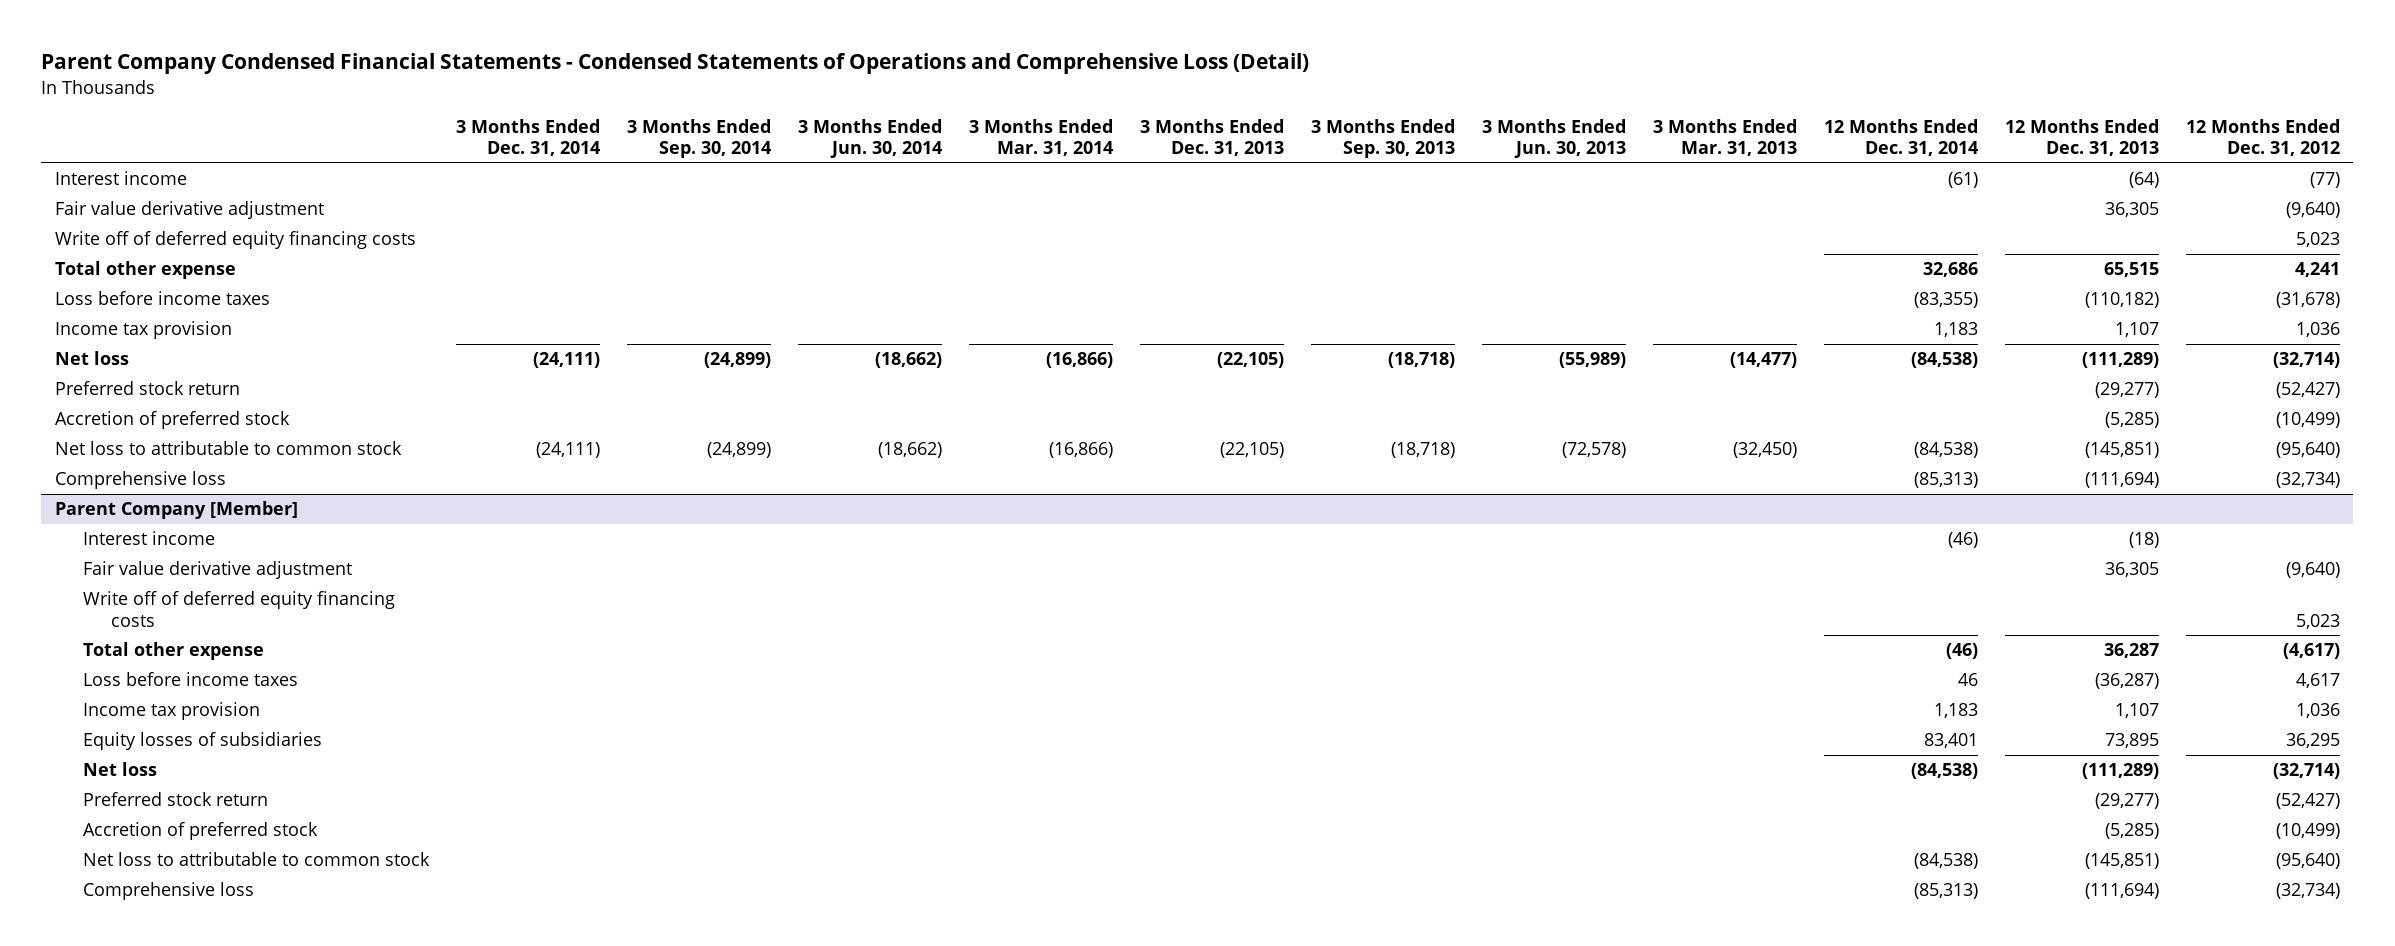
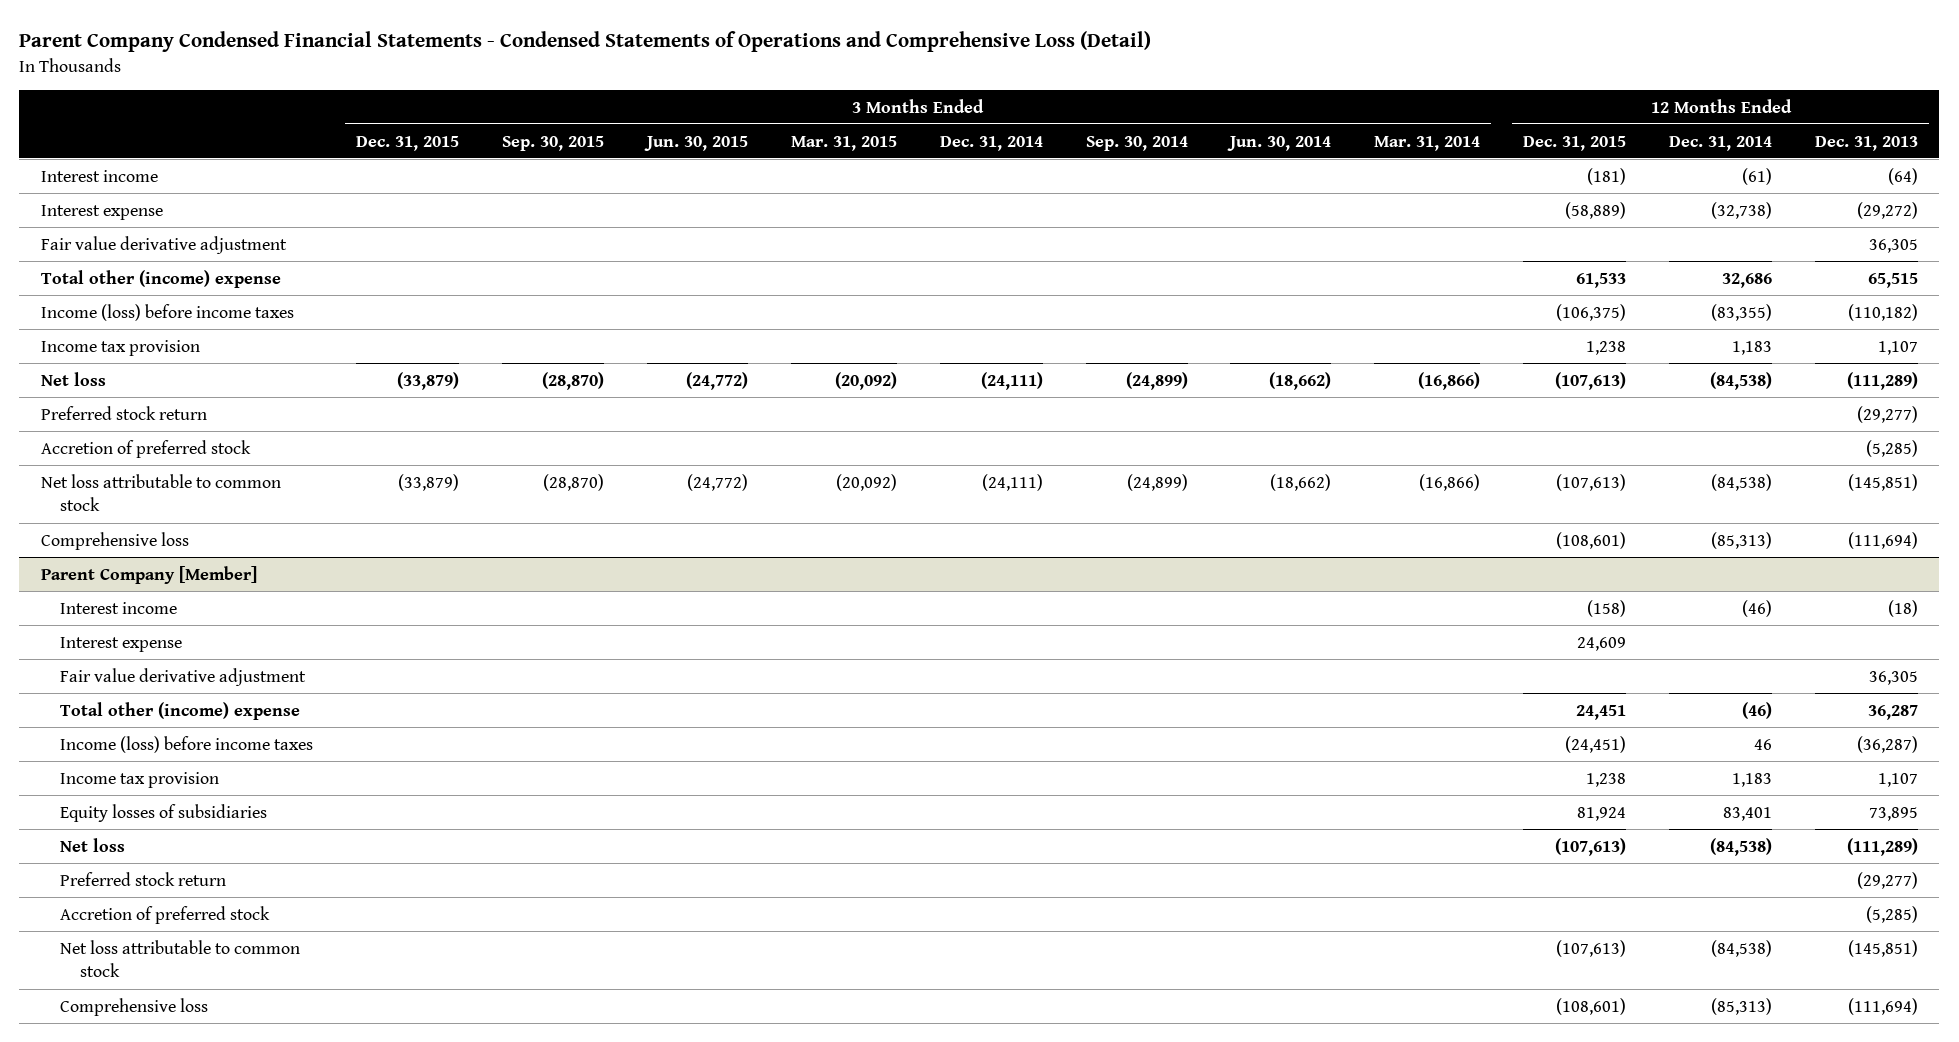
- | 3 Months Ended Dec. 31, 2014 | 3 Months Ended Sep. 30, 2014 | 3 Months Ended Jun. 30, 2014 | 3 Months Ended Mar. 31, 2014 | 3 Months Ended Dec. 31, 2013 | 3 Months Ended Sep. 30, 2013 | 3 Months Ended Jun. 30, 2013 | 3 Months Ended Mar. 31, 2013 | 12 Months Ended Dec. 31, 2014 | 12 Months Ended Dec. 31, 2013 | 12 Months Ended Dec. 31, 2012
+ | 3 Months Ended Dec. 31, 2015 | 3 Months Ended Sep. 30, 2015 | 3 Months Ended Jun. 30, 2015 | 3 Months Ended Mar. 31, 2015 | 3 Months Ended Dec. 31, 2014 | 3 Months Ended Sep. 30, 2014 | 3 Months Ended Jun. 30, 2014 | 3 Months Ended Mar. 31, 2014 | 12 Months Ended Dec. 31, 2015 | 12 Months Ended Dec. 31, 2014 | 12 Months Ended Dec. 31, 2013
+ Interest expense | | | | | | | | | (58,889) | (32,738) | (29,272)
- Write off of deferred equity financing costs | | | | | | | | | | | 5,023
- Total other expense | | | | | | | | | 32,686 | 65,515 | 4,241
- Loss before income taxes | | | | | | | | | (83,355) | (110,182) | (31,678)
+ Total other (income) expense | | | | | | | | | 61,533 | 32,686 | 65,515
+ Income (loss) before income taxes | | | | | | | | | (106,375) | (83,355) | (110,182)
- Net loss to attributable to common stock | (24,111) | (24,899) | (18,662) | (16,866) | (22,105) | (18,718) | (72,578) | (32,450) | (84,538) | (145,851) | (95,640)
+ Net loss attributable to common stock | (33,879) | (28,870) | (24,772) | (20,092) | (24,111) | (24,899) | (18,662) | (16,866) | (107,613) | (84,538) | (145,851)
@ Parent Company [Member]
+ Interest expense | | | | | | | | | 24,609 | |
- Write off of deferred equity financing costs | | | | | | | | | | | 5,023
- Total other expense | | | | | | | | | (46) | 36,287 | (4,617)
- Loss before income taxes | | | | | | | | | 46 | (36,287) | 4,617
+ Total other (income) expense | | | | | | | | | 24,451 | (46) | 36,287
+ Income (loss) before income taxes | | | | | | | | | (24,451) | 46 | (36,287)
- Net loss to attributable to common stock | | | | | | | | | (84,538) | (145,851) | (95,640)
+ Net loss attributable to common stock | | | | | | | | | (107,613) | (84,538) | (145,851)

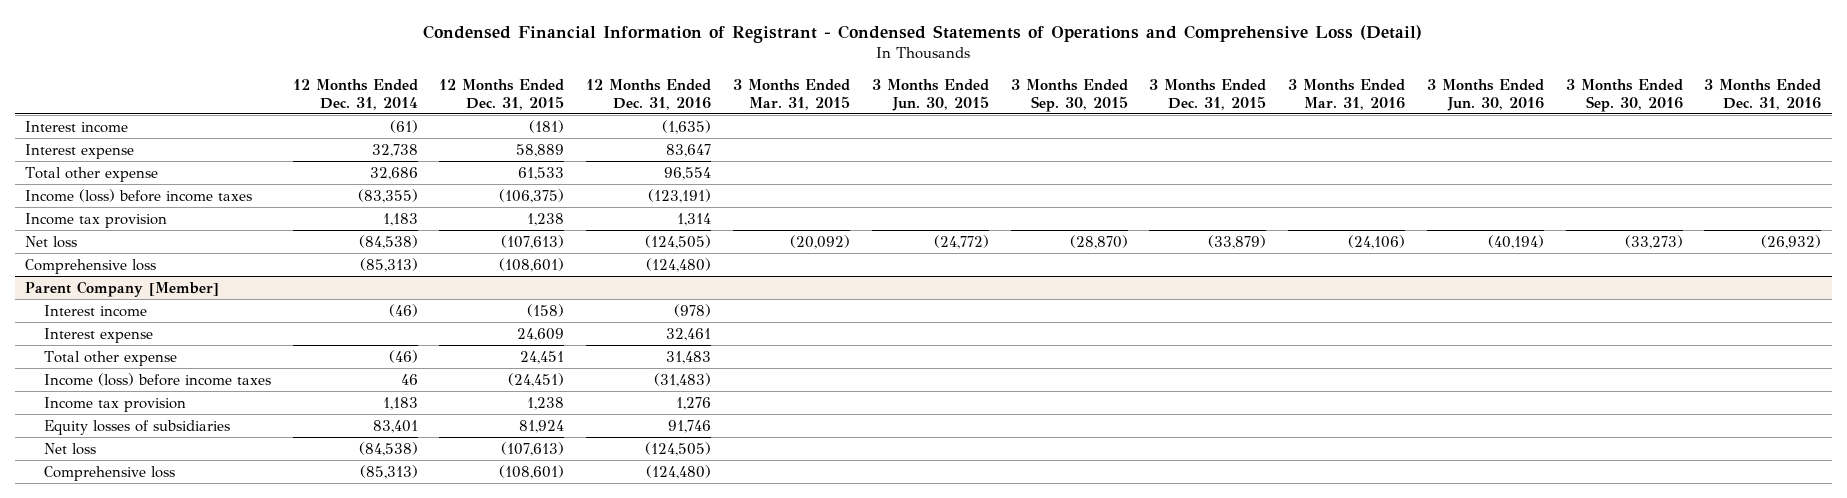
- Parent Company Condensed Financial Statements - Condensed Statements of Operations and Comprehensive Loss (Detail)
+ Condensed Financial Information of Registrant - Condensed Statements of Operations and Comprehensive Loss (Detail)
- | 3 Months Ended Dec. 31, 2015 | 3 Months Ended Sep. 30, 2015 | 3 Months Ended Jun. 30, 2015 | 3 Months Ended Mar. 31, 2015 | 3 Months Ended Dec. 31, 2014 | 3 Months Ended Sep. 30, 2014 | 3 Months Ended Jun. 30, 2014 | 3 Months Ended Mar. 31, 2014 | 12 Months Ended Dec. 31, 2015 | 12 Months Ended Dec. 31, 2014 | 12 Months Ended Dec. 31, 2013
+ | 12 Months Ended Dec. 31, 2014 | 12 Months Ended Dec. 31, 2015 | 12 Months Ended Dec. 31, 2016 | 3 Months Ended Mar. 31, 2015 | 3 Months Ended Jun. 30, 2015 | 3 Months Ended Sep. 30, 2015 | 3 Months Ended Dec. 31, 2015 | 3 Months Ended Mar. 31, 2016 | 3 Months Ended Jun. 30, 2016 | 3 Months Ended Sep. 30, 2016 | 3 Months Ended Dec. 31, 2016
- Interest expense | | | | | | | | | (58,889) | (32,738) | (29,272)
- Fair value derivative adjustment | | | | | | | | | | | 36,305
- Total other (income) expense | | | | | | | | | 61,533 | 32,686 | 65,515
+ Interest expense | 32,738 | 58,889 | 83,647 | | | | | | | |
+ Total other expense | 32,686 | 61,533 | 96,554 | | | | | | | |
- Preferred stock return | | | | | | | | | | | (29,277)
- Accretion of preferred stock | | | | | | | | | | | (5,285)
- Net loss attributable to common stock | (33,879) | (28,870) | (24,772) | (20,092) | (24,111) | (24,899) | (18,662) | (16,866) | (107,613) | (84,538) | (145,851)
@ Parent Company [Member]
- Fair value derivative adjustment | | | | | | | | | | | 36,305
- Total other (income) expense | | | | | | | | | 24,451 | (46) | 36,287
+ Total other expense | (46) | 24,451 | 31,483 | | | | | | | |
- Preferred stock return | | | | | | | | | | | (29,277)
- Accretion of preferred stock | | | | | | | | | | | (5,285)
- Net loss attributable to common stock | | | | | | | | | (107,613) | (84,538) | (145,851)

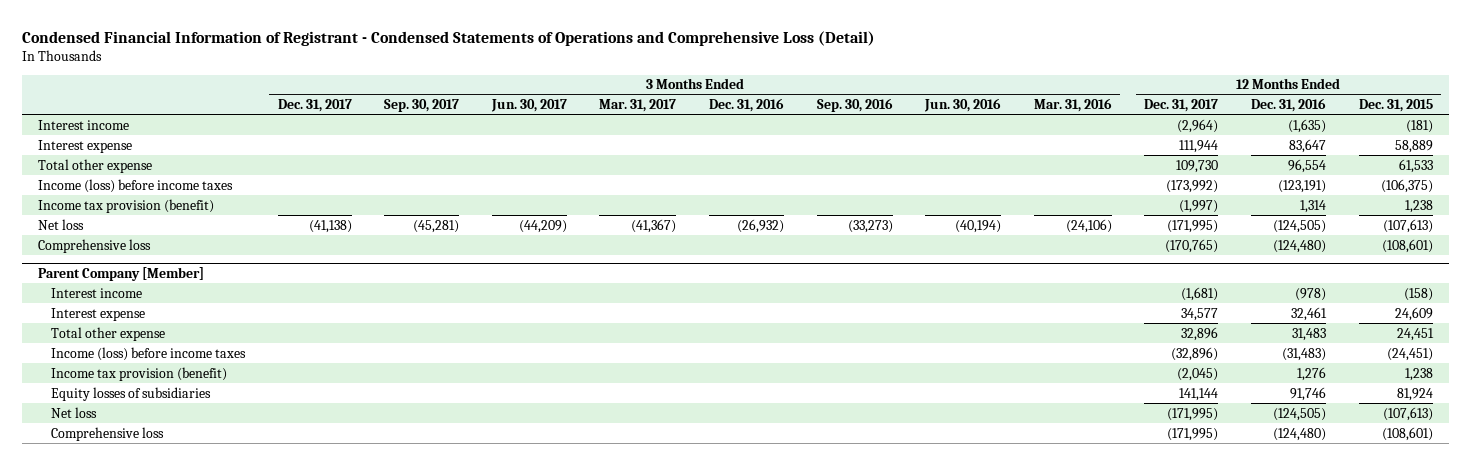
- | 12 Months Ended Dec. 31, 2014 | 12 Months Ended Dec. 31, 2015 | 12 Months Ended Dec. 31, 2016 | 3 Months Ended Mar. 31, 2015 | 3 Months Ended Jun. 30, 2015 | 3 Months Ended Sep. 30, 2015 | 3 Months Ended Dec. 31, 2015 | 3 Months Ended Mar. 31, 2016 | 3 Months Ended Jun. 30, 2016 | 3 Months Ended Sep. 30, 2016 | 3 Months Ended Dec. 31, 2016
+ | 3 Months Ended Dec. 31, 2017 | 3 Months Ended Sep. 30, 2017 | 3 Months Ended Jun. 30, 2017 | 3 Months Ended Mar. 31, 2017 | 3 Months Ended Dec. 31, 2016 | 3 Months Ended Sep. 30, 2016 | 3 Months Ended Jun. 30, 2016 | 3 Months Ended Mar. 31, 2016 | 12 Months Ended Dec. 31, 2017 | 12 Months Ended Dec. 31, 2016 | 12 Months Ended Dec. 31, 2015
- Income tax provision | 1,183 | 1,238 | 1,314 | | | | | | | |
+ Income tax provision (benefit) | | | | | | | | | (1,997) | 1,314 | 1,238
@ Parent Company [Member]
- Income tax provision | 1,183 | 1,238 | 1,276 | | | | | | | |
+ Income tax provision (benefit) | | | | | | | | | (2,045) | 1,276 | 1,238

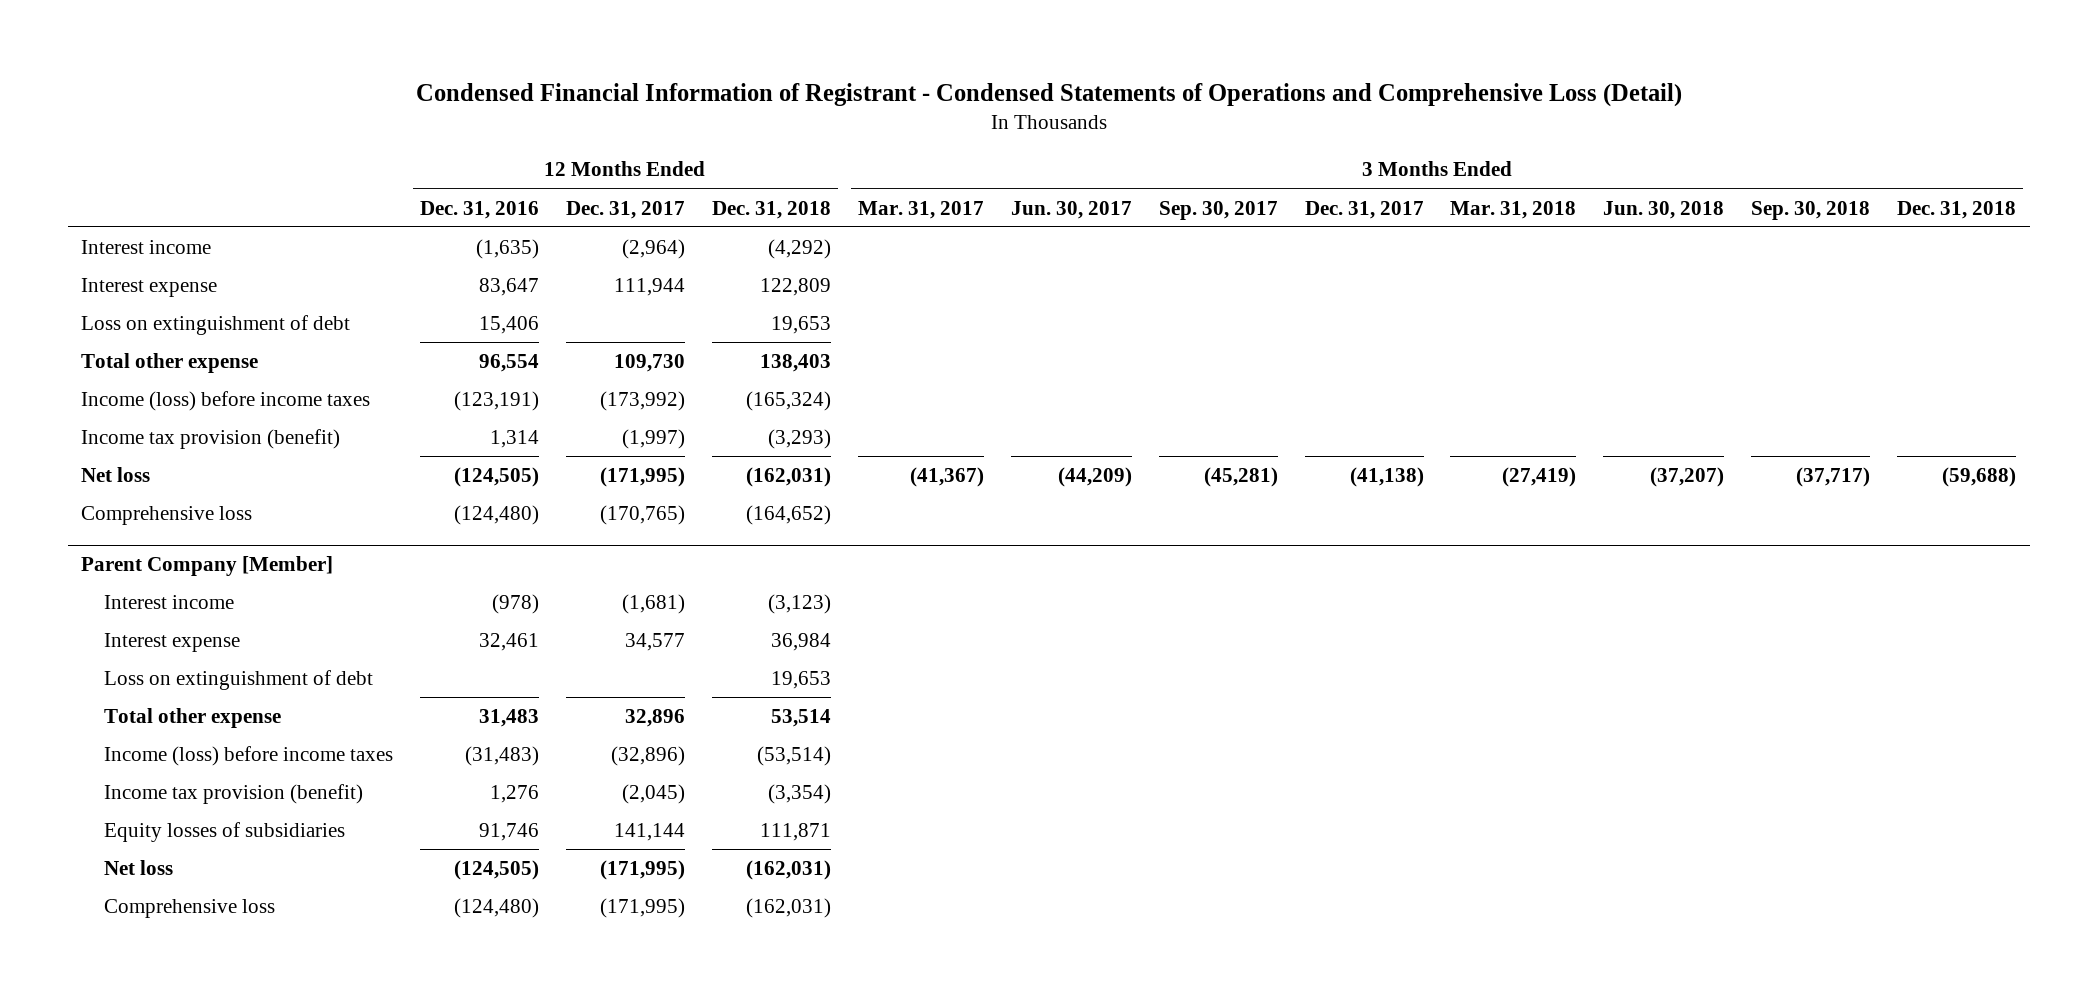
- | 3 Months Ended Dec. 31, 2017 | 3 Months Ended Sep. 30, 2017 | 3 Months Ended Jun. 30, 2017 | 3 Months Ended Mar. 31, 2017 | 3 Months Ended Dec. 31, 2016 | 3 Months Ended Sep. 30, 2016 | 3 Months Ended Jun. 30, 2016 | 3 Months Ended Mar. 31, 2016 | 12 Months Ended Dec. 31, 2017 | 12 Months Ended Dec. 31, 2016 | 12 Months Ended Dec. 31, 2015
+ | 12 Months Ended Dec. 31, 2016 | 12 Months Ended Dec. 31, 2017 | 12 Months Ended Dec. 31, 2018 | 3 Months Ended Mar. 31, 2017 | 3 Months Ended Jun. 30, 2017 | 3 Months Ended Sep. 30, 2017 | 3 Months Ended Dec. 31, 2017 | 3 Months Ended Mar. 31, 2018 | 3 Months Ended Jun. 30, 2018 | 3 Months Ended Sep. 30, 2018 | 3 Months Ended Dec. 31, 2018
+ Loss on extinguishment of debt | 15,406 | | 19,653 | | | | | | | |
@ Parent Company [Member]
+ Loss on extinguishment of debt | | | 19,653 | | | | | | | |

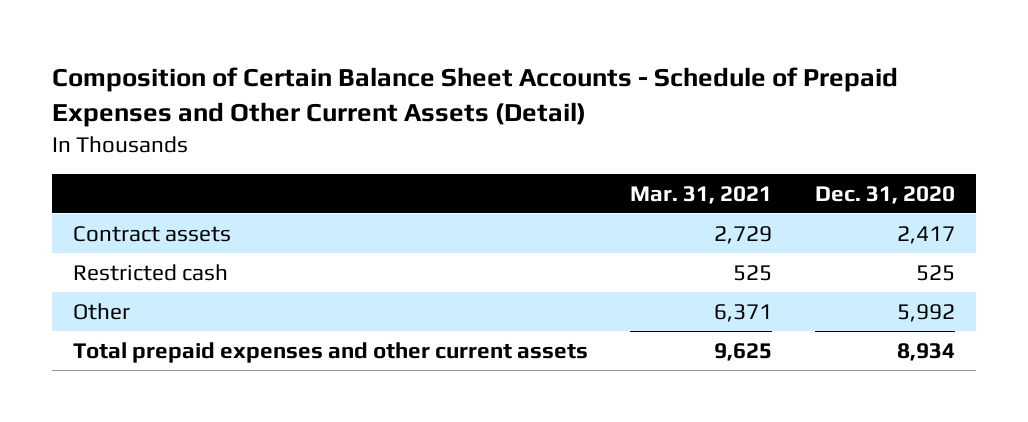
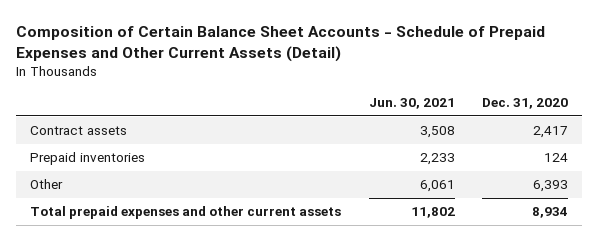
- | Mar. 31, 2021 | Dec. 31, 2020
+ | Jun. 30, 2021 | Dec. 31, 2020
- Restricted cash | 525 | 525
- Other | 6,371 | 5,992
+ Prepaid inventories | 2,233 | 124
+ Other | 6,061 | 6,393

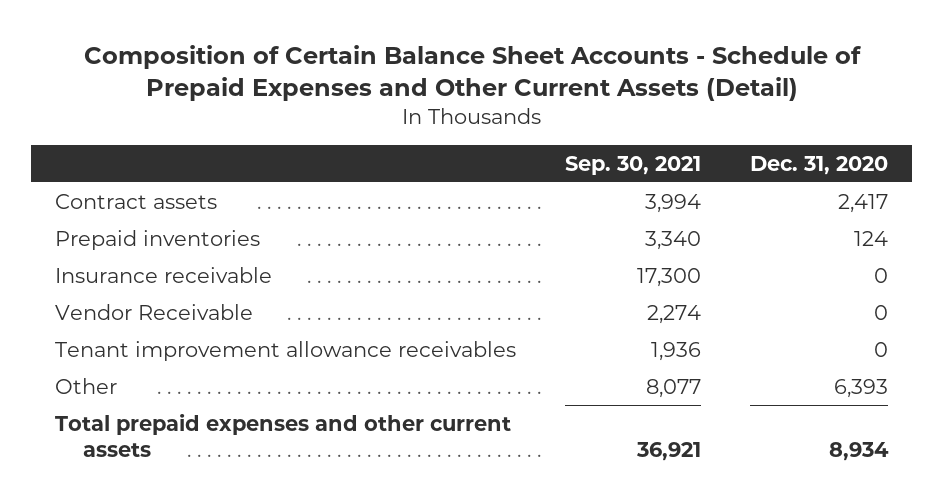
- | Jun. 30, 2021 | Dec. 31, 2020
+ | Sep. 30, 2021 | Dec. 31, 2020
+ Insurance receivable | 17,300 | 0
+ Vendor Receivable | 2,274 | 0
+ Tenant improvement allowance receivables | 1,936 | 0

